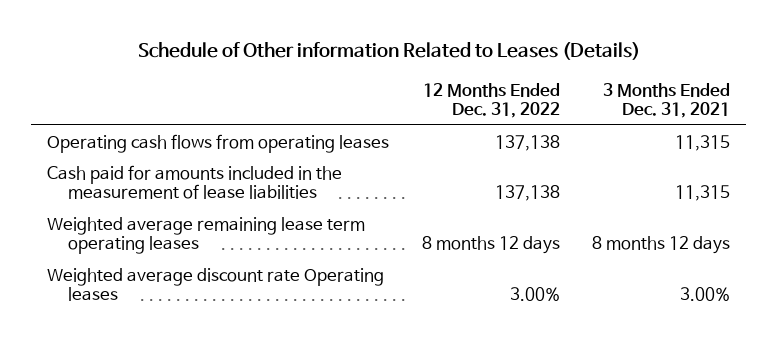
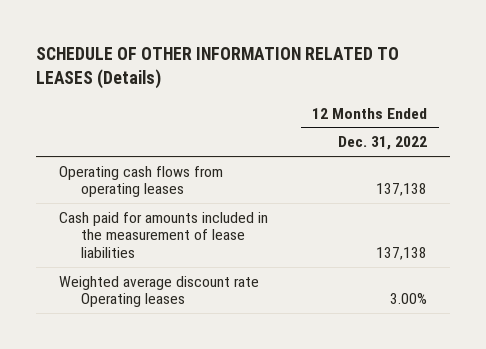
- Schedule of Other information Related to Leases (Details)
+ SCHEDULE OF OTHER INFORMATION RELATED TO LEASES (Details)
- | 12 Months Ended Dec. 31, 2022 | 3 Months Ended Dec. 31, 2021
+ | 12 Months Ended Dec. 31, 2022
- Weighted average remaining lease term operating leases | 8 months 12 days | 8 months 12 days

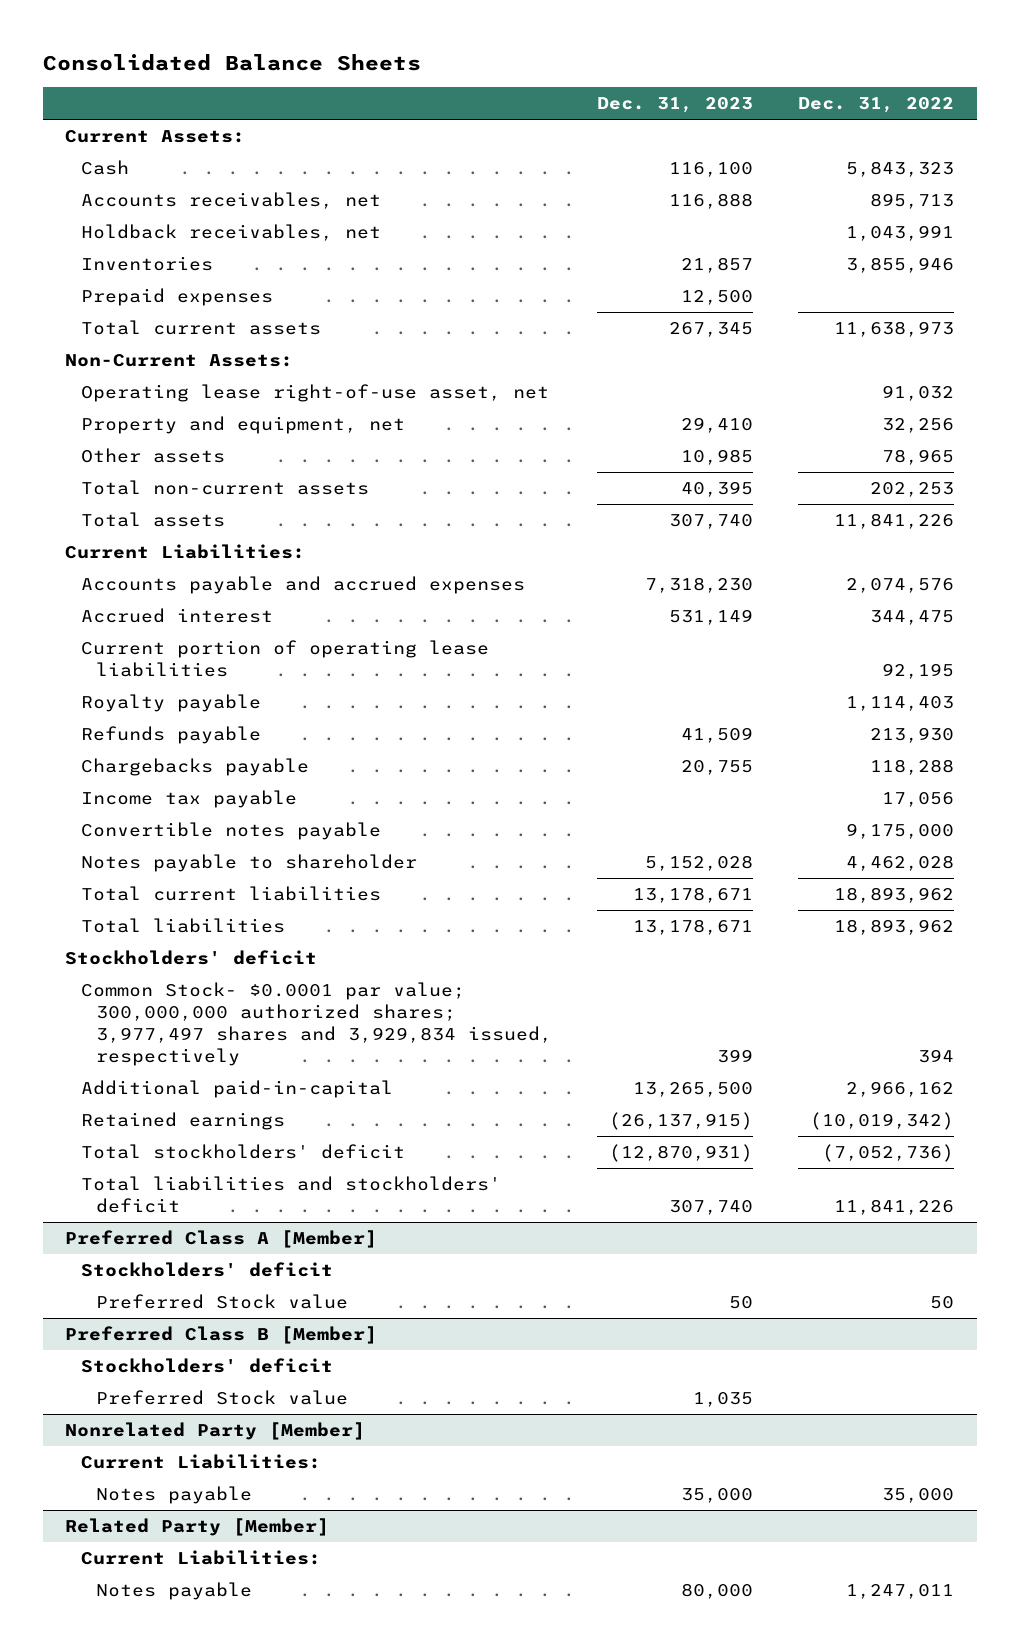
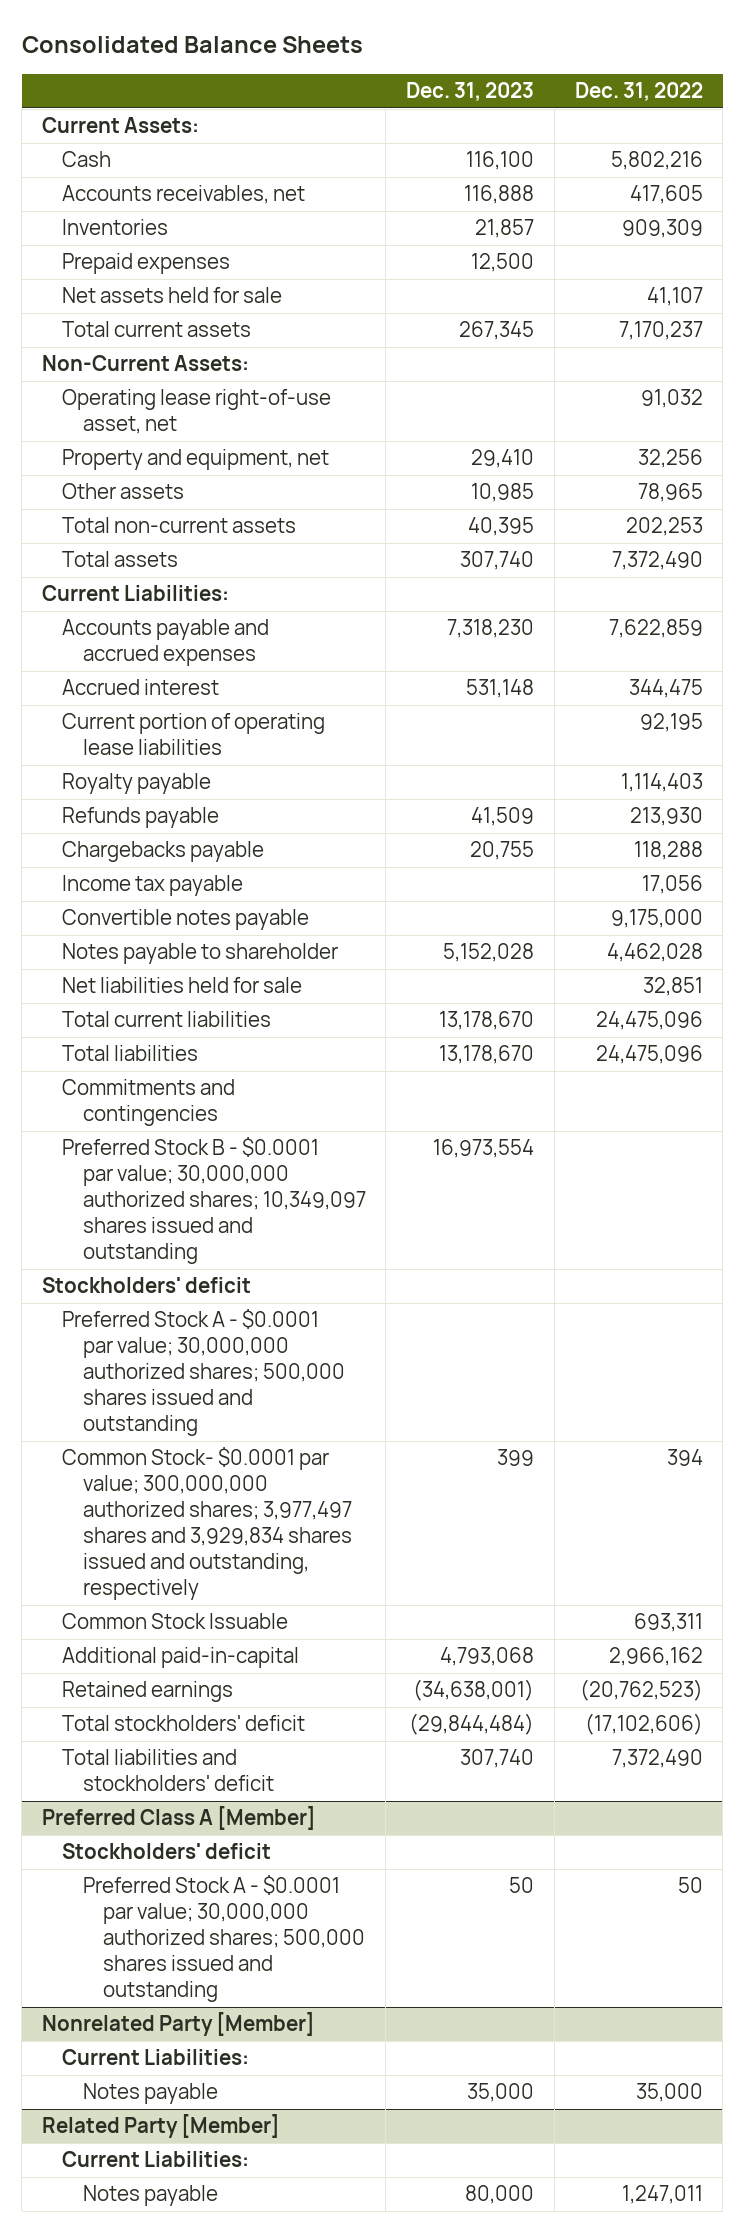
- Cash | 116,100 | 5,843,323
- Accounts receivables, net | 116,888 | 895,713
- Holdback receivables, net | | 1,043,991
- Inventories | 21,857 | 3,855,946
+ Cash | 116,100 | 5,802,216
+ Accounts receivables, net | 116,888 | 417,605
+ Inventories | 21,857 | 909,309
- Total current assets | 267,345 | 11,638,973
+ Net assets held for sale | | 41,107
+ Total current assets | 267,345 | 7,170,237
- Total assets | 307,740 | 11,841,226
+ Total assets | 307,740 | 7,372,490
- Accounts payable and accrued expenses | 7,318,230 | 2,074,576
- Accrued interest | 531,149 | 344,475
+ Accounts payable and accrued expenses | 7,318,230 | 7,622,859
+ Accrued interest | 531,148 | 344,475
- Total current liabilities | 13,178,671 | 18,893,962
- Total liabilities | 13,178,671 | 18,893,962
+ Net liabilities held for sale | | 32,851
+ Total current liabilities | 13,178,670 | 24,475,096
+ Total liabilities | 13,178,670 | 24,475,096
+ Commitments and contingencies
+ Preferred Stock B - $0.0001 par value; 30,000,000 authorized shares; 10,349,097 shares issued and outstanding | 16,973,554 |
- Common Stock- $0.0001 par value; 300,000,000 authorized shares; 3,977,497 shares and 3,929,834 issued, respectively | 399 | 394
- Additional paid-in-capital | 13,265,500 | 2,966,162
- Retained earnings | (26,137,915) | (10,019,342)
- Total stockholders' deficit | (12,870,931) | (7,052,736)
- Total liabilities and stockholders' deficit | 307,740 | 11,841,226
+ Preferred Stock A - $0.0001 par value; 30,000,000 authorized shares; 500,000 shares issued and outstanding
+ Common Stock- $0.0001 par value; 300,000,000 authorized shares; 3,977,497 shares and 3,929,834 shares issued and outstanding, respectively | 399 | 394
+ Common Stock Issuable | | 693,311
+ Additional paid-in-capital | 4,793,068 | 2,966,162
+ Retained earnings | (34,638,001) | (20,762,523)
+ Total stockholders' deficit | (29,844,484) | (17,102,606)
+ Total liabilities and stockholders' deficit | 307,740 | 7,372,490
@ Preferred Class A [Member]
- Preferred Stock value | 50 | 50
- Preferred Class B [Member]
- Stockholders' deficit
- Preferred Stock value | 1,035 |
@ Preferred Class A [Member]
+ Preferred Stock A - $0.0001 par value; 30,000,000 authorized shares; 500,000 shares issued and outstanding | 50 | 50

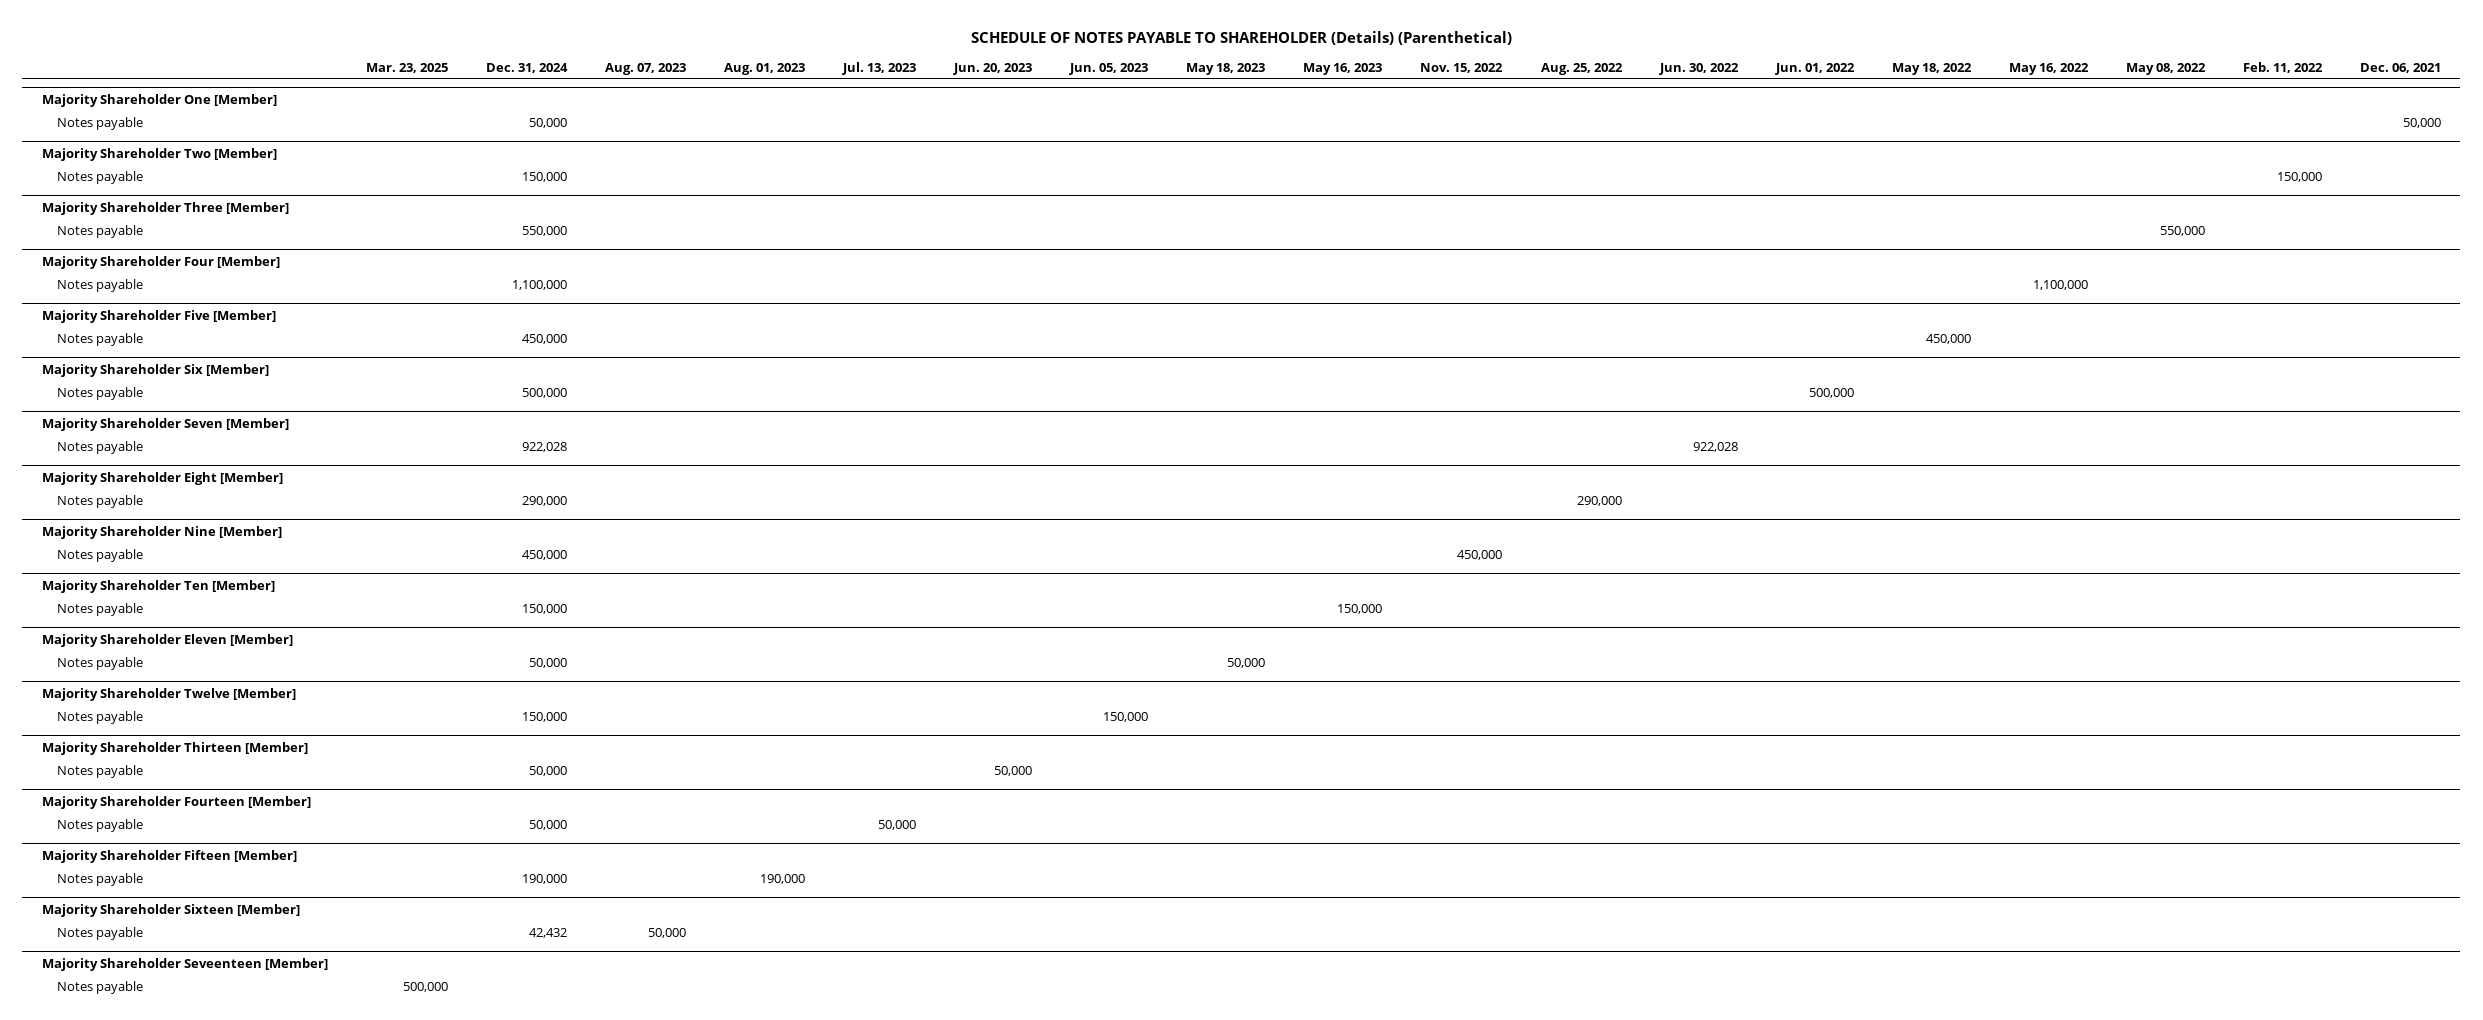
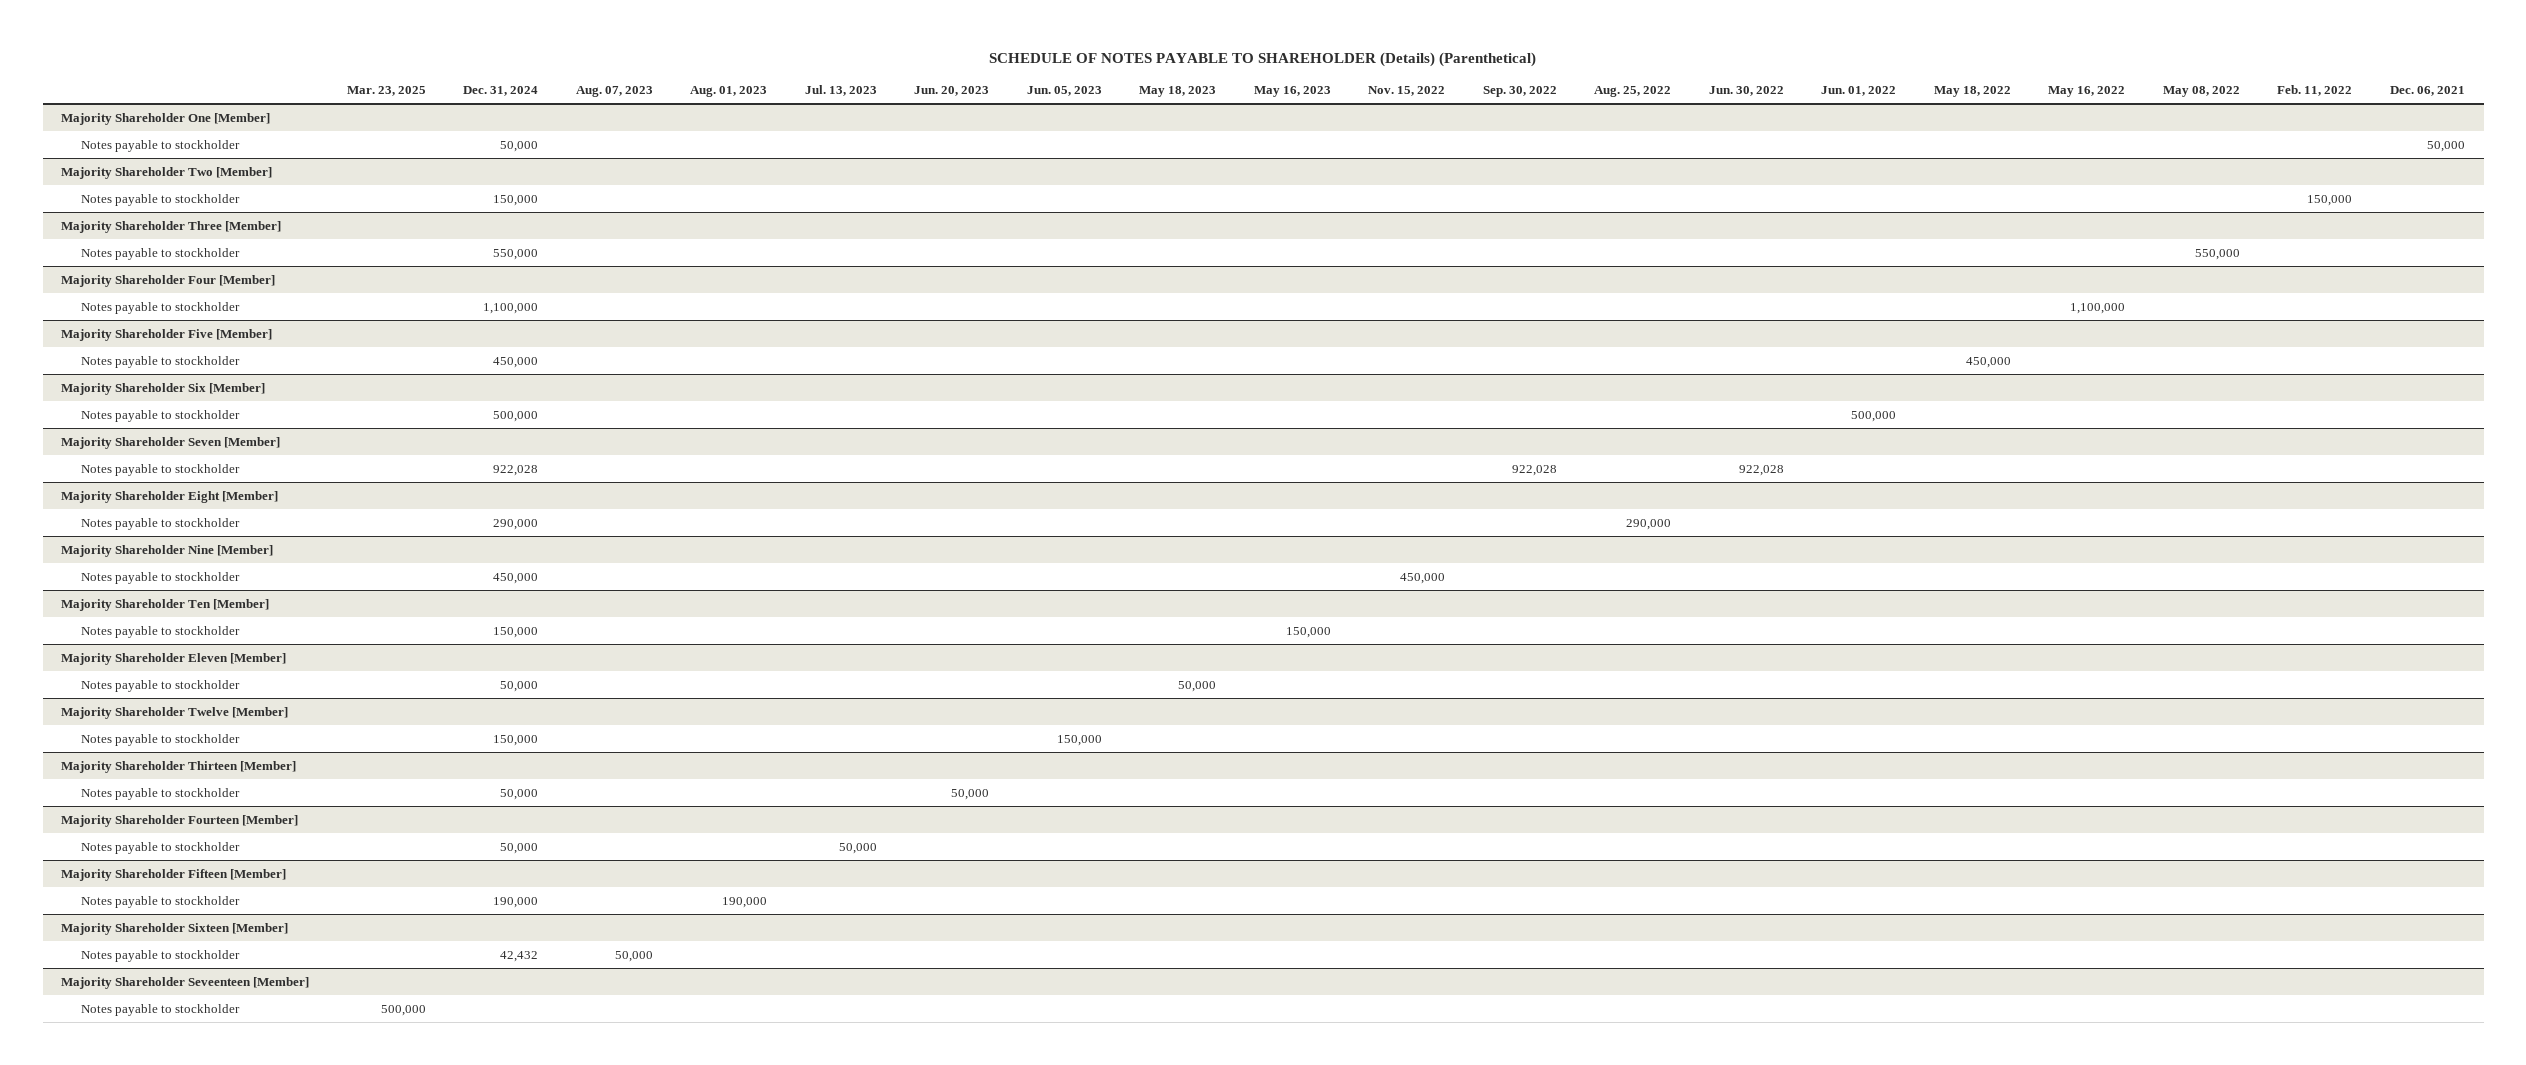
- | Mar. 23, 2025 | Dec. 31, 2024 | Aug. 07, 2023 | Aug. 01, 2023 | Jul. 13, 2023 | Jun. 20, 2023 | Jun. 05, 2023 | May 18, 2023 | May 16, 2023 | Nov. 15, 2022 | Aug. 25, 2022 | Jun. 30, 2022 | Jun. 01, 2022 | May 18, 2022 | May 16, 2022 | May 08, 2022 | Feb. 11, 2022 | Dec. 06, 2021
+ | Mar. 23, 2025 | Dec. 31, 2024 | Aug. 07, 2023 | Aug. 01, 2023 | Jul. 13, 2023 | Jun. 20, 2023 | Jun. 05, 2023 | May 18, 2023 | May 16, 2023 | Nov. 15, 2022 | Sep. 30, 2022 | Aug. 25, 2022 | Jun. 30, 2022 | Jun. 01, 2022 | May 18, 2022 | May 16, 2022 | May 08, 2022 | Feb. 11, 2022 | Dec. 06, 2021
@ Majority Shareholder One [Member]
- Notes payable | | 50,000 | | | | | | | | | | | | | | | | 50,000
+ Notes payable to stockholder | | 50,000 | | | | | | | | | | | | | | | | | 50,000
@ Majority Shareholder Two [Member]
- Notes payable | | 150,000 | | | | | | | | | | | | | | | 150,000 |
+ Notes payable to stockholder | | 150,000 | | | | | | | | | | | | | | | | 150,000 |
@ Majority Shareholder Three [Member]
- Notes payable | | 550,000 | | | | | | | | | | | | | | 550,000 | |
+ Notes payable to stockholder | | 550,000 | | | | | | | | | | | | | | | 550,000 | |
@ Majority Shareholder Four [Member]
- Notes payable | | 1,100,000 | | | | | | | | | | | | | 1,100,000 | | |
+ Notes payable to stockholder | | 1,100,000 | | | | | | | | | | | | | | 1,100,000 | | |
@ Majority Shareholder Five [Member]
- Notes payable | | 450,000 | | | | | | | | | | | | 450,000 | | | |
+ Notes payable to stockholder | | 450,000 | | | | | | | | | | | | | 450,000 | | | |
@ Majority Shareholder Six [Member]
- Notes payable | | 500,000 | | | | | | | | | | | 500,000 | | | | |
+ Notes payable to stockholder | | 500,000 | | | | | | | | | | | | 500,000 | | | | |
@ Majority Shareholder Seven [Member]
- Notes payable | | 922,028 | | | | | | | | | | 922,028 | | | | | |
+ Notes payable to stockholder | | 922,028 | | | | | | | | | 922,028 | | 922,028 | | | | | |
@ Majority Shareholder Eight [Member]
- Notes payable | | 290,000 | | | | | | | | | 290,000 | | | | | | |
+ Notes payable to stockholder | | 290,000 | | | | | | | | | | 290,000 | | | | | | |
@ Majority Shareholder Nine [Member]
- Notes payable | | 450,000 | | | | | | | | 450,000 | | | | | | | |
+ Notes payable to stockholder | | 450,000 | | | | | | | | 450,000 | | | | | | | | |
@ Majority Shareholder Ten [Member]
- Notes payable | | 150,000 | | | | | | | 150,000 | | | | | | | | |
+ Notes payable to stockholder | | 150,000 | | | | | | | 150,000 | | | | | | | | | |
@ Majority Shareholder Eleven [Member]
- Notes payable | | 50,000 | | | | | | 50,000 | | | | | | | | | |
+ Notes payable to stockholder | | 50,000 | | | | | | 50,000 | | | | | | | | | | |
@ Majority Shareholder Twelve [Member]
- Notes payable | | 150,000 | | | | | 150,000 | | | | | | | | | | |
+ Notes payable to stockholder | | 150,000 | | | | | 150,000 | | | | | | | | | | | |
@ Majority Shareholder Thirteen [Member]
- Notes payable | | 50,000 | | | | 50,000 | | | | | | | | | | | |
+ Notes payable to stockholder | | 50,000 | | | | 50,000 | | | | | | | | | | | | |
@ Majority Shareholder Fourteen [Member]
- Notes payable | | 50,000 | | | 50,000 | | | | | | | | | | | | |
+ Notes payable to stockholder | | 50,000 | | | 50,000 | | | | | | | | | | | | | |
@ Majority Shareholder Fifteen [Member]
- Notes payable | | 190,000 | | 190,000 | | | | | | | | | | | | | |
+ Notes payable to stockholder | | 190,000 | | 190,000 | | | | | | | | | | | | | | |
@ Majority Shareholder Sixteen [Member]
- Notes payable | | 42,432 | 50,000 | | | | | | | | | | | | | | |
+ Notes payable to stockholder | | 42,432 | 50,000 | | | | | | | | | | | | | | | |
@ Majority Shareholder Seveenteen [Member]
- Notes payable | 500,000 | | | | | | | | | | | | | | | | |
+ Notes payable to stockholder | 500,000 | | | | | | | | | | | | | | | | | |

